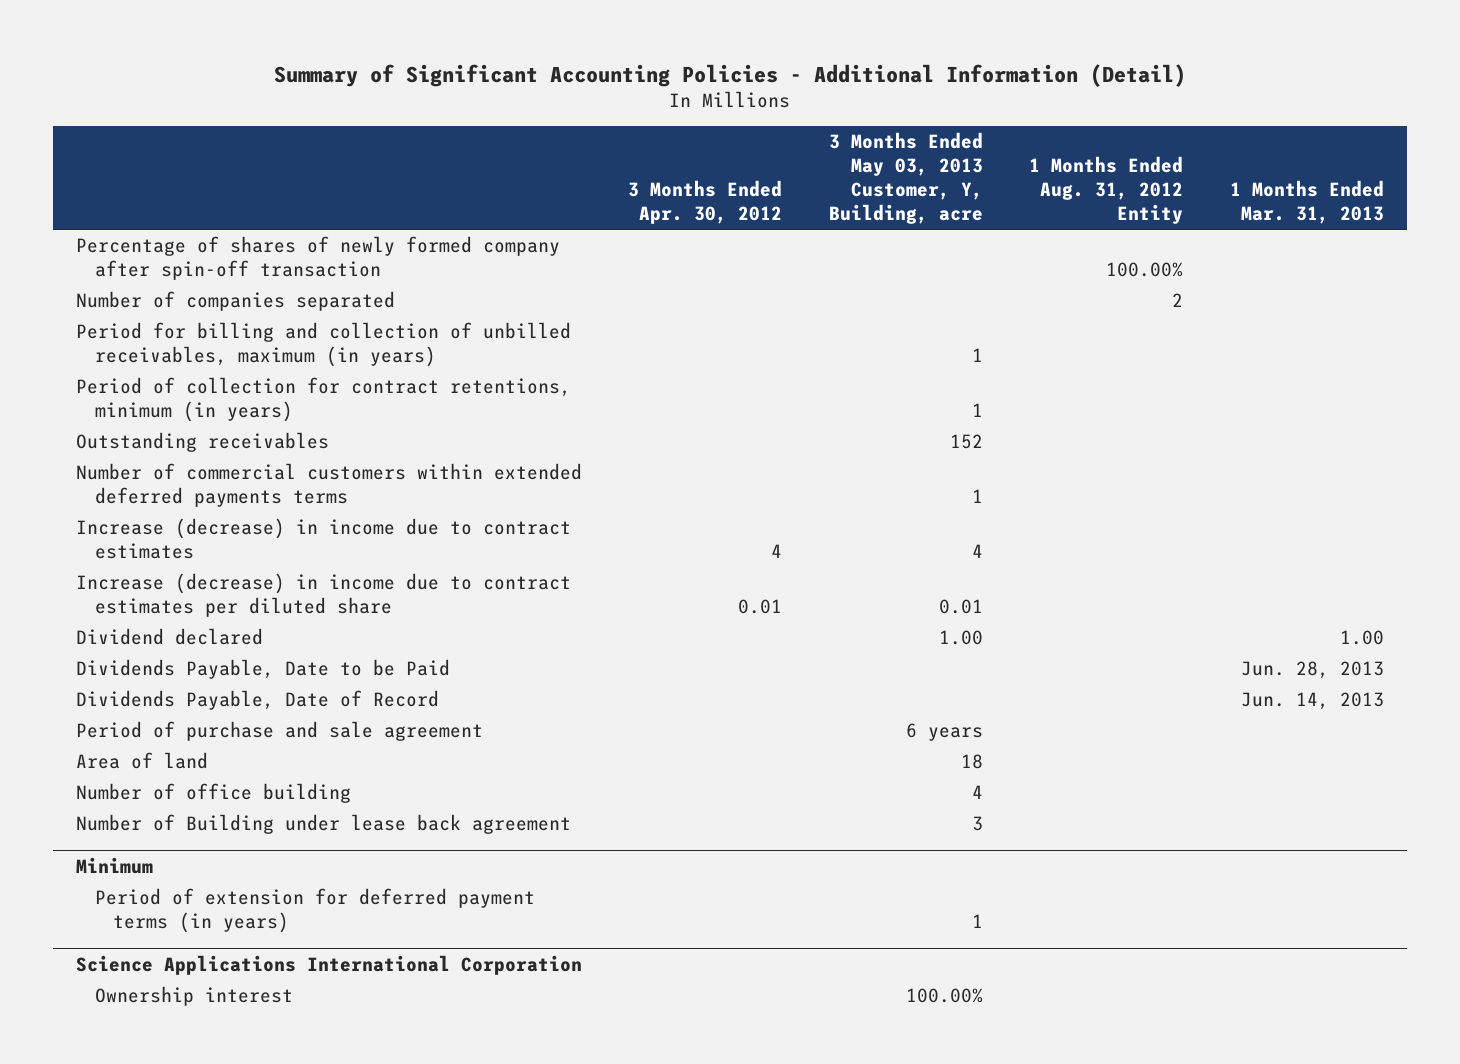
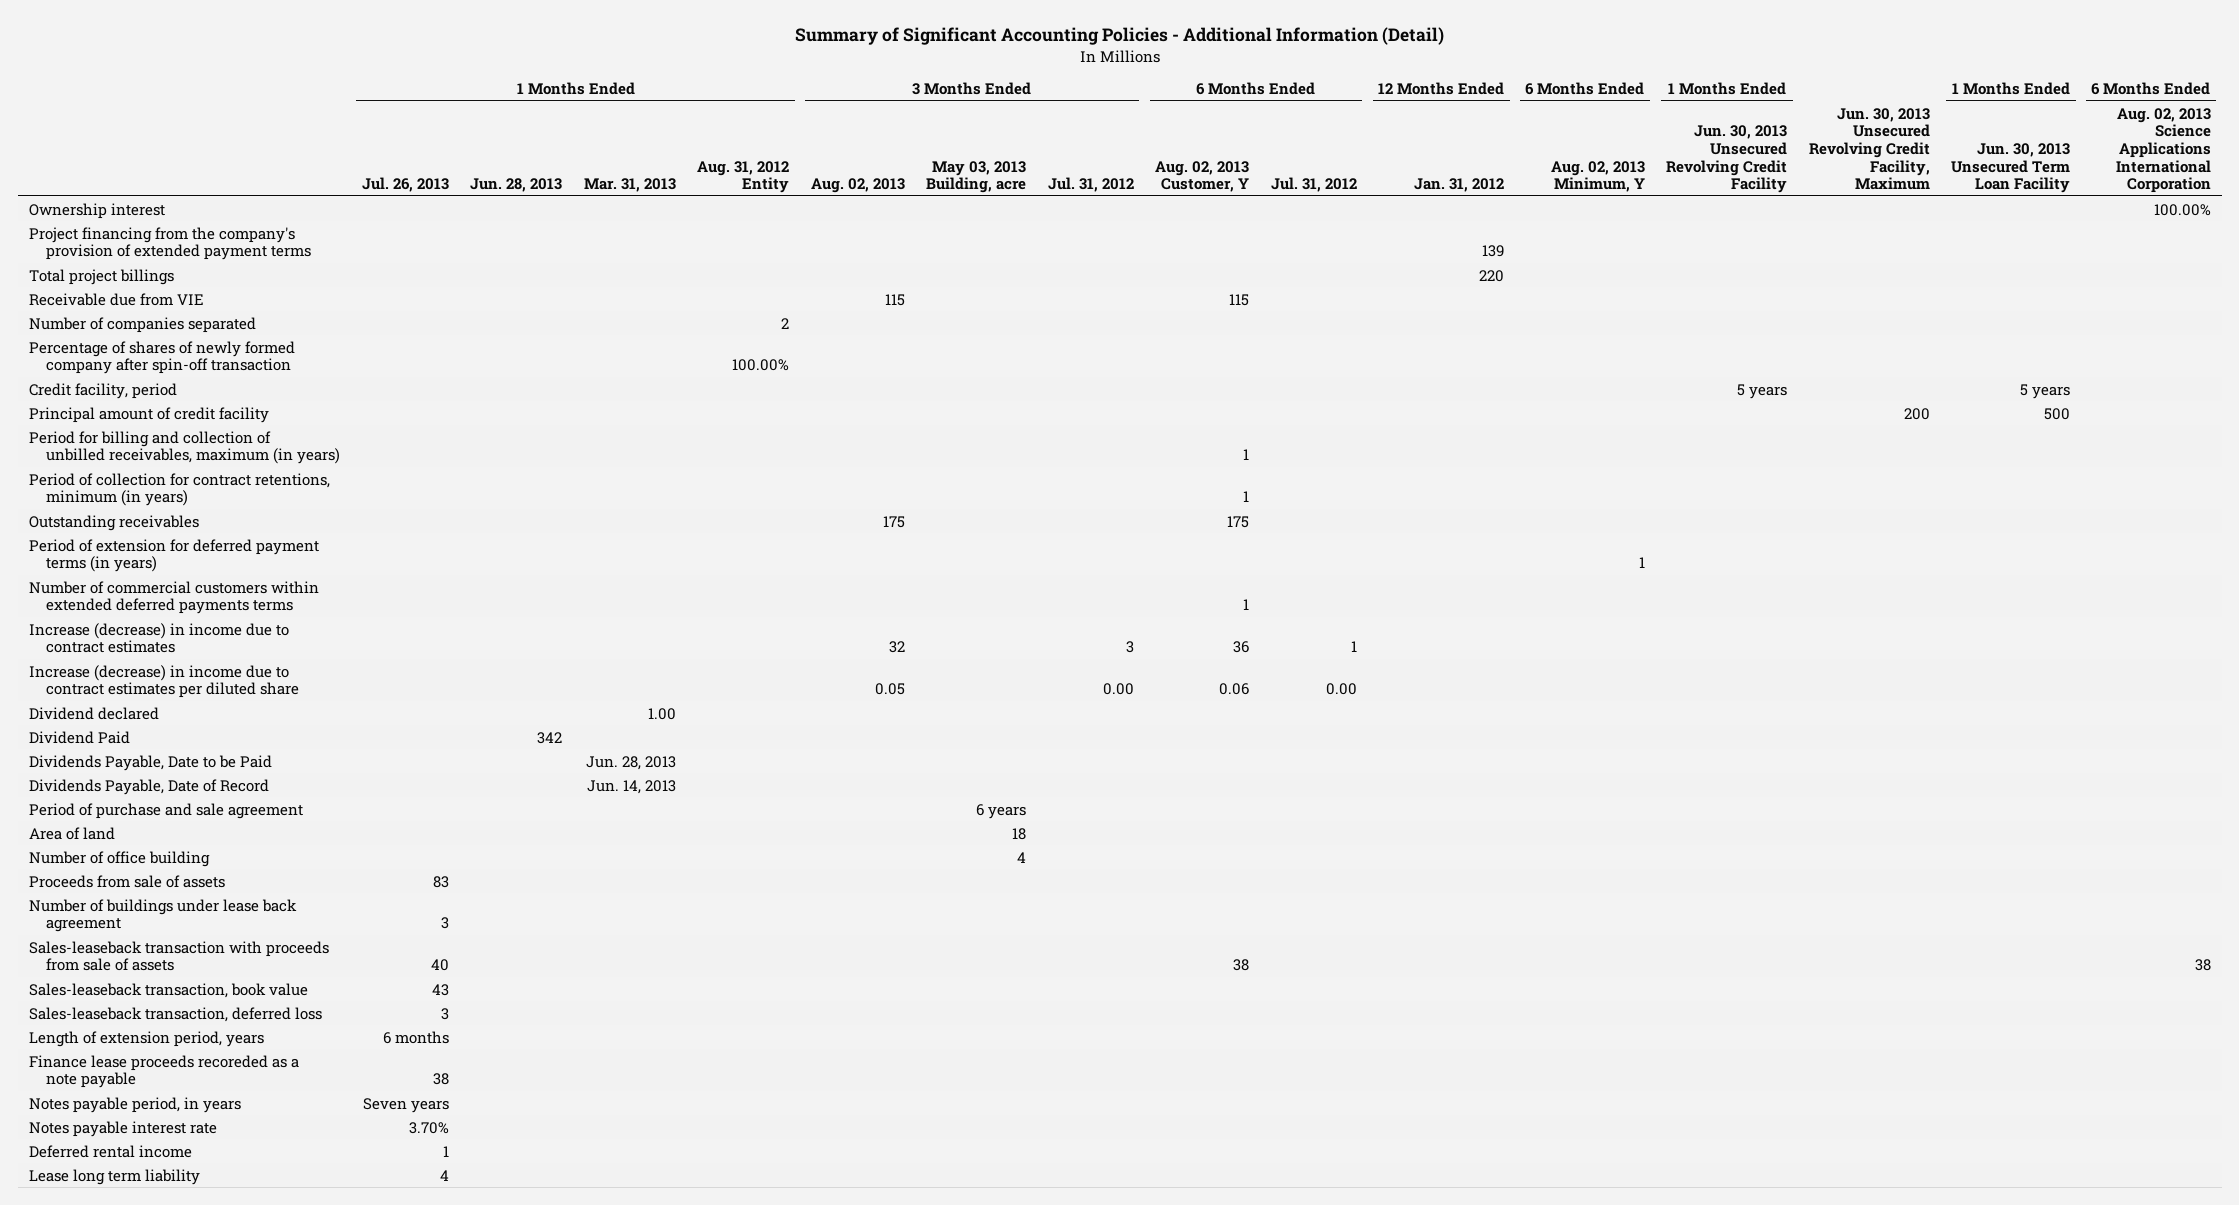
- | 3 Months Ended Apr. 30, 2012 | 3 Months Ended May 03, 2013 Customer, Y, Building, acre | 1 Months Ended Aug. 31, 2012 Entity | 1 Months Ended Mar. 31, 2013
+ | 1 Months Ended Jul. 26, 2013 | 1 Months Ended Jun. 28, 2013 | 1 Months Ended Mar. 31, 2013 | 1 Months Ended Aug. 31, 2012 Entity | 3 Months Ended Aug. 02, 2013 | 3 Months Ended May 03, 2013 Building, acre | 3 Months Ended Jul. 31, 2012 | 6 Months Ended Aug. 02, 2013 Customer, Y | 6 Months Ended Jul. 31, 2012 | 12 Months Ended Jan. 31, 2012 | 6 Months Ended Aug. 02, 2013 Minimum, Y | 1 Months Ended Jun. 30, 2013 Unsecured Revolving Credit Facility | Jun. 30, 2013 Unsecured Revolving Credit Facility, Maximum | 1 Months Ended Jun. 30, 2013 Unsecured Term Loan Facility | 6 Months Ended Aug. 02, 2013 Science Applications International Corporation
+ Ownership interest | | | | | | | | | | | | | | | 100.00%
+ Project financing from the company's provision of extended payment terms | | | | | | | | | | 139 | | | | |
+ Total project billings | | | | | | | | | | 220 | | | | |
+ Receivable due from VIE | | | | | 115 | | | 115 | | | | | | |
moved down: Percentage of shares of newly formed company after spin-off transaction | | | | 100.00% | | | | | | | | | | |
+ Credit facility, period | | | | | | | | | | | | 5 years | | 5 years |
+ Principal amount of credit facility | | | | | | | | | | | | | 200 | 500 |
+ Period of extension for deferred payment terms (in years) | | | | | | | | | | | 1 | | | |
+ Dividend Paid | | 342 | | | | | | | | | | | | |
- Number of Building under lease back agreement | | 3 | |
- Minimum
- Period of extension for deferred payment terms (in years) | | 1 | |
- Science Applications International Corporation
- Ownership interest | | 100.00% | |
+ Proceeds from sale of assets | 83 | | | | | | | | | | | | | |
+ Number of buildings under lease back agreement | 3 | | | | | | | | | | | | | |
+ Sales-leaseback transaction with proceeds from sale of assets | 40 | | | | | | | 38 | | | | | | | 38
+ Sales-leaseback transaction, book value | 43 | | | | | | | | | | | | | |
+ Sales-leaseback transaction, deferred loss | 3 | | | | | | | | | | | | | |
+ Length of extension period, years | 6 months | | | | | | | | | | | | | |
+ Finance lease proceeds recoreded as a note payable | 38 | | | | | | | | | | | | | |
+ Notes payable period, in years | Seven years | | | | | | | | | | | | | |
+ Notes payable interest rate | 3.70% | | | | | | | | | | | | | |
+ Deferred rental income | 1 | | | | | | | | | | | | | |
+ Lease long term liability | 4 | | | | | | | | | | | | | |

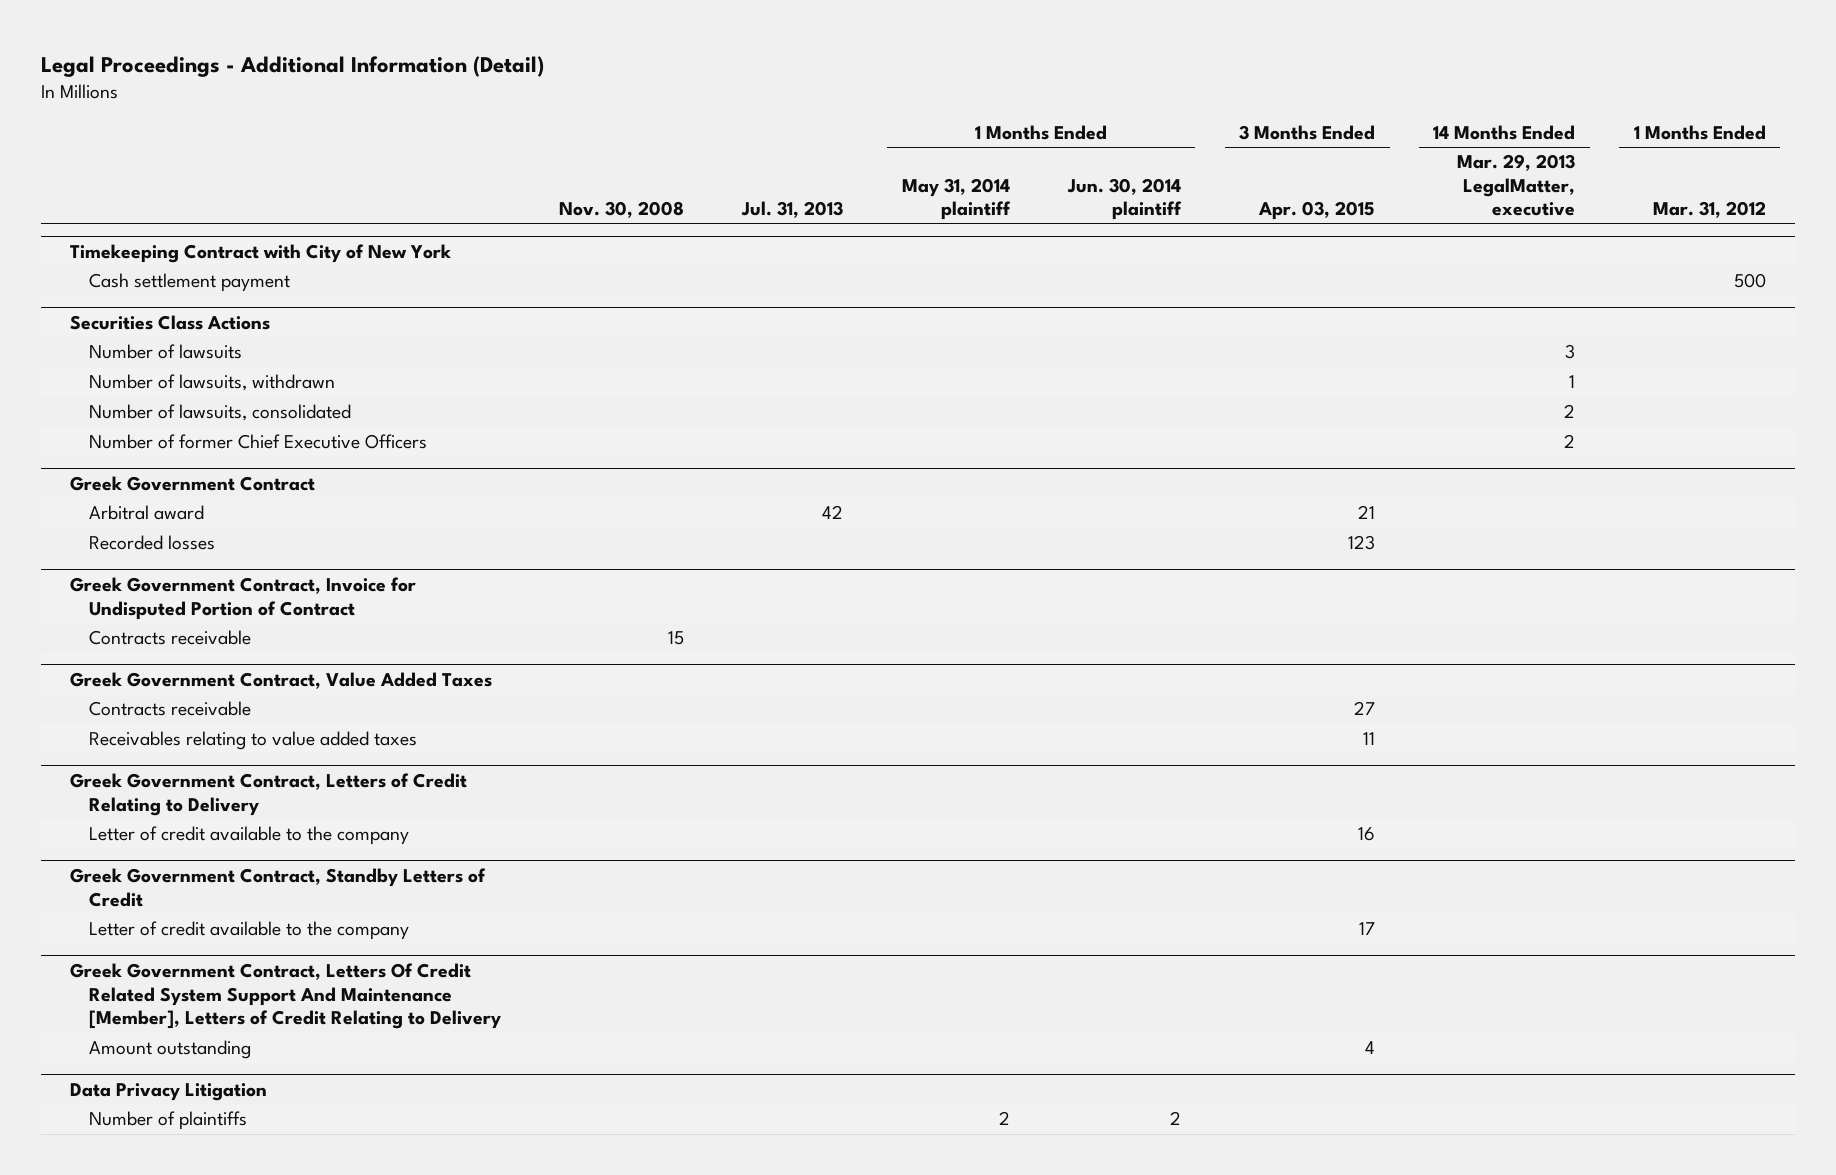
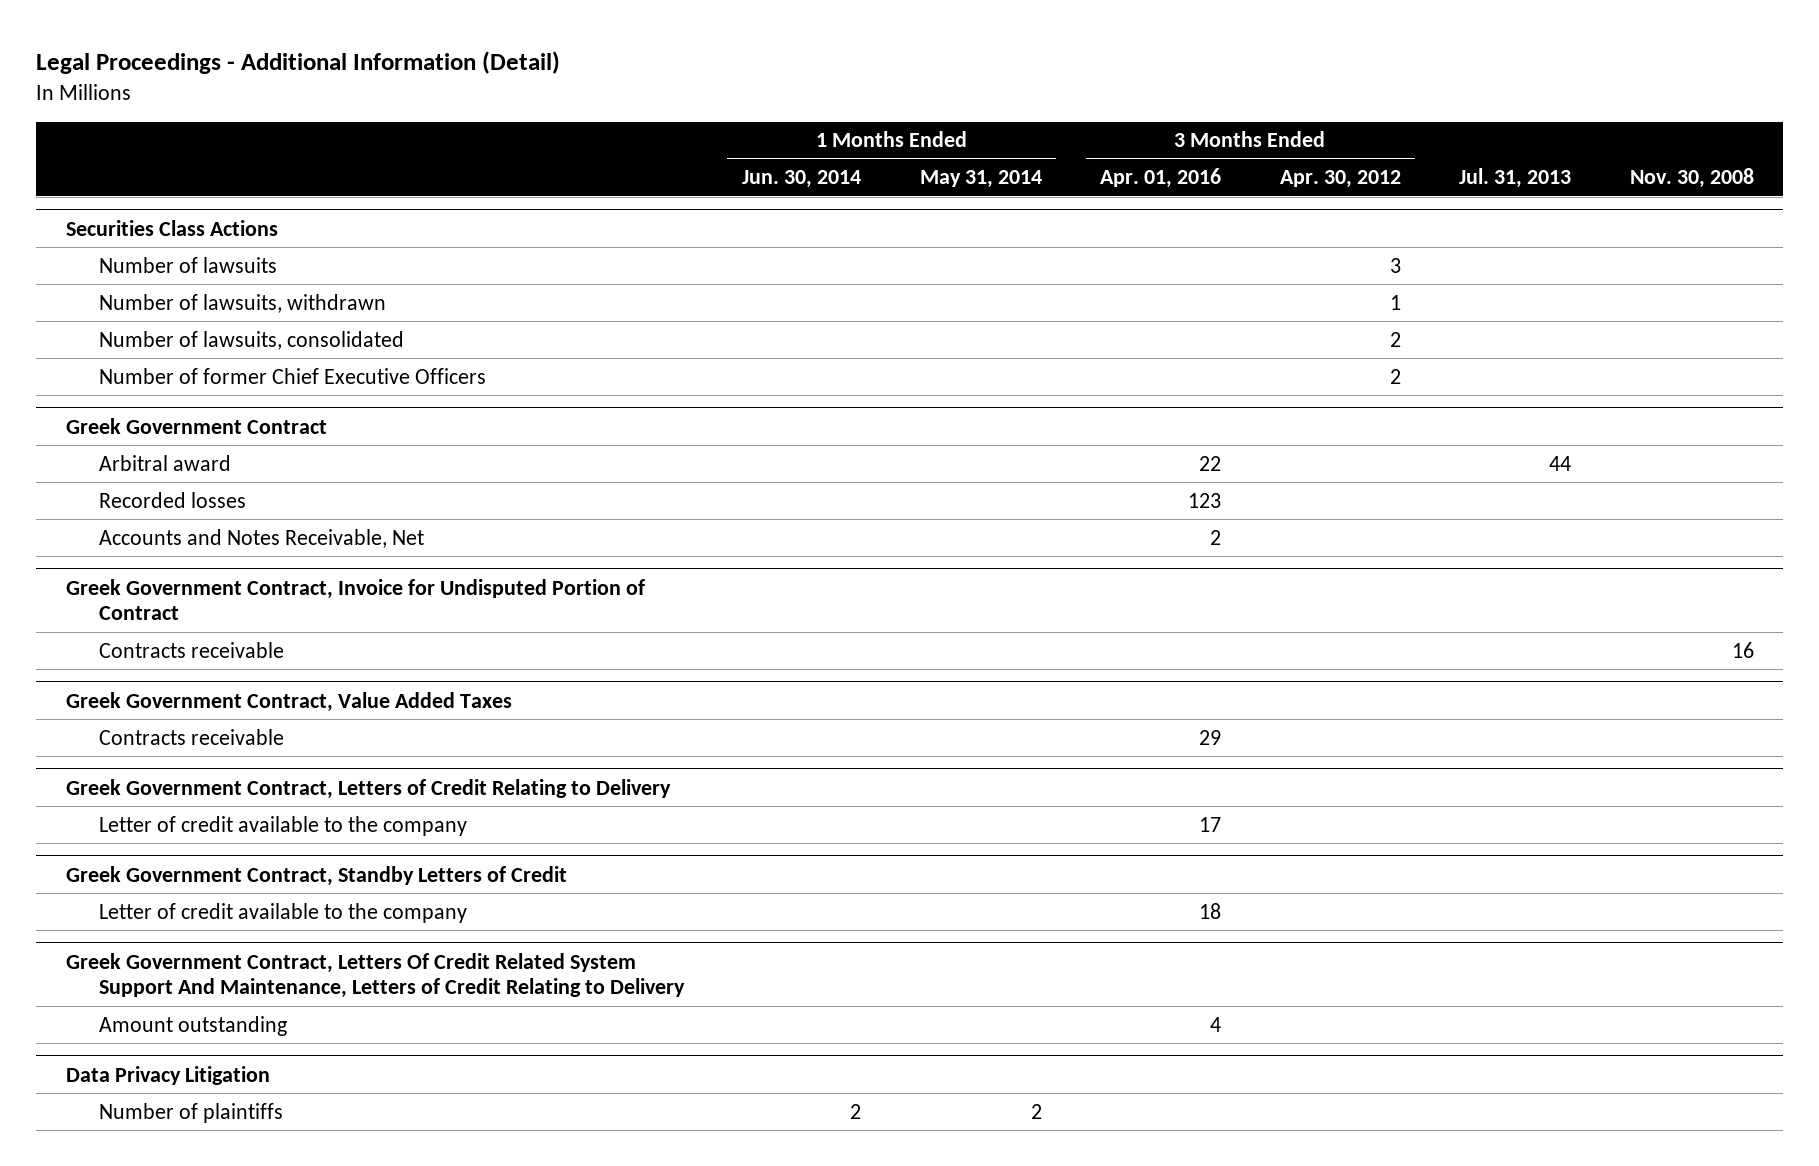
- | Nov. 30, 2008 | Jul. 31, 2013 | 1 Months Ended May 31, 2014 plaintiff | 1 Months Ended Jun. 30, 2014 plaintiff | 3 Months Ended Apr. 03, 2015 | 14 Months Ended Mar. 29, 2013 LegalMatter, executive | 1 Months Ended Mar. 31, 2012
+ | 1 Months Ended Jun. 30, 2014 | 1 Months Ended May 31, 2014 | 3 Months Ended Apr. 01, 2016 | 3 Months Ended Apr. 30, 2012 | Jul. 31, 2013 | Nov. 30, 2008
- Timekeeping Contract with City of New York
- Cash settlement payment | | | | | | | 500
@ Greek Government Contract
- Arbitral award | | 42 | | | 21 | |
+ Arbitral award | | | 22 | | 44 |
+ Accounts and Notes Receivable, Net | | | 2 | | |
@ Greek Government Contract, Invoice for Undisputed Portion of Contract
- Contracts receivable | 15 | | | | | |
+ Contracts receivable | | | | | | 16
@ Greek Government Contract, Value Added Taxes
- Receivables relating to value added taxes | | | | | 11 | |
- Greek Government Contract, Letters Of Credit Related System Support And Maintenance [Member], Letters of Credit Relating to Delivery
+ Greek Government Contract, Letters Of Credit Related System Support And Maintenance, Letters of Credit Relating to Delivery

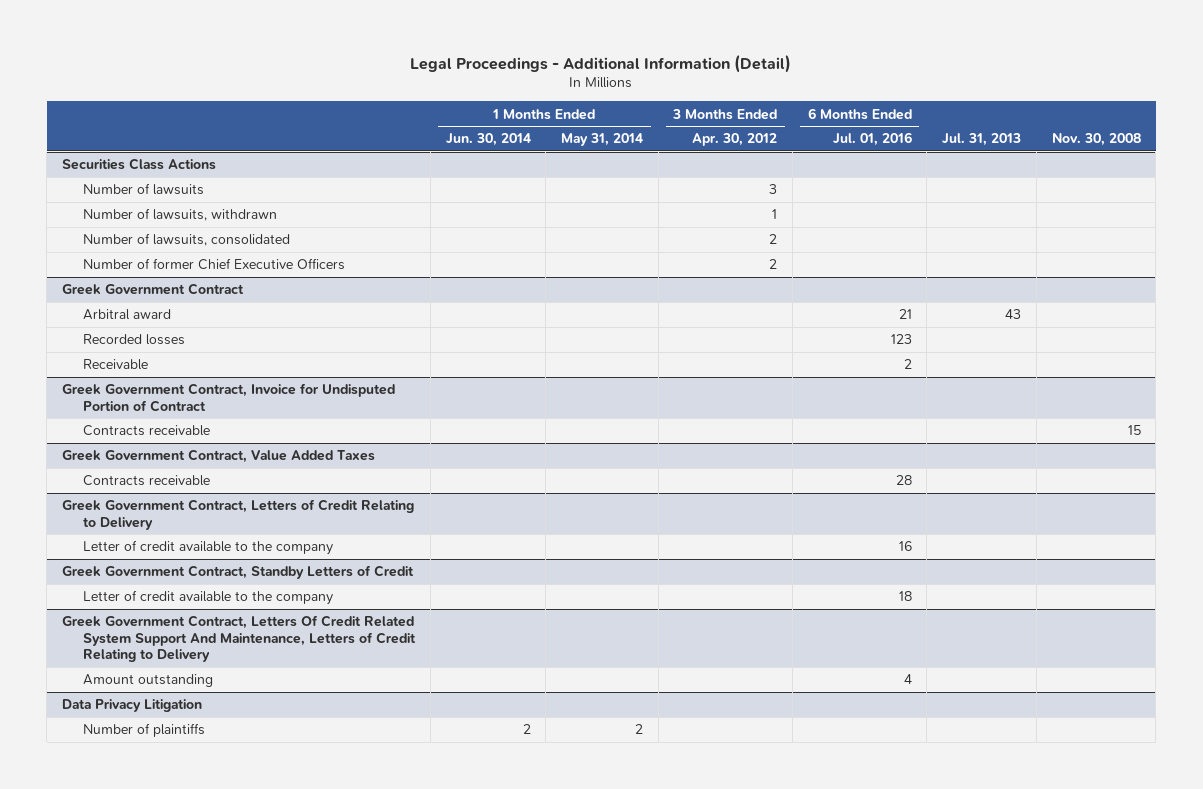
- | 1 Months Ended Jun. 30, 2014 | 1 Months Ended May 31, 2014 | 3 Months Ended Apr. 01, 2016 | 3 Months Ended Apr. 30, 2012 | Jul. 31, 2013 | Nov. 30, 2008
+ | 1 Months Ended Jun. 30, 2014 | 1 Months Ended May 31, 2014 | 3 Months Ended Apr. 30, 2012 | 6 Months Ended Jul. 01, 2016 | Jul. 31, 2013 | Nov. 30, 2008
@ Greek Government Contract
- Arbitral award | | | 22 | | 44 |
+ Arbitral award | | | | 21 | 43 |
- Accounts and Notes Receivable, Net | | | 2 | | |
+ Receivable | | | | 2 | |
@ Greek Government Contract, Invoice for Undisputed Portion of Contract
- Contracts receivable | | | | | | 16
+ Contracts receivable | | | | | | 15

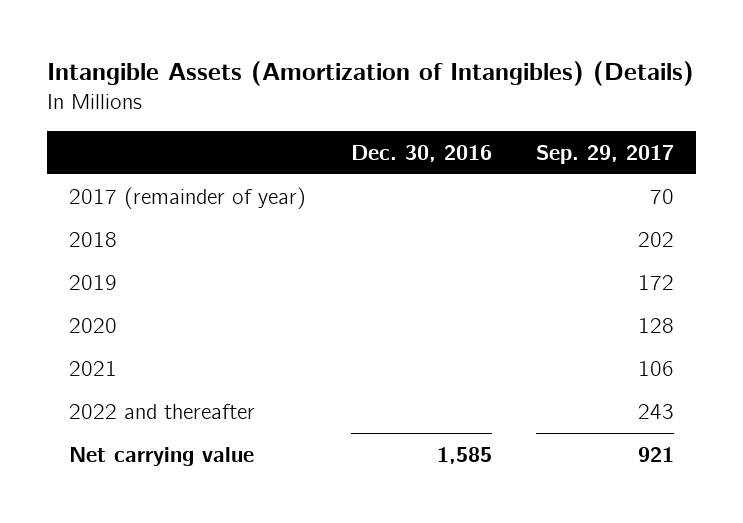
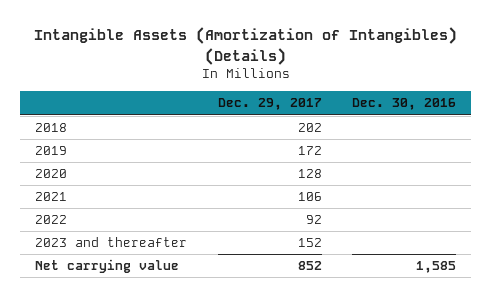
- | Dec. 30, 2016 | Sep. 29, 2017
+ | Dec. 29, 2017 | Dec. 30, 2016
- 2017 (remainder of year) | | 70
- 2022 and thereafter | | 243
+ 2022 | 92 |
+ 2023 and thereafter | 152 |

